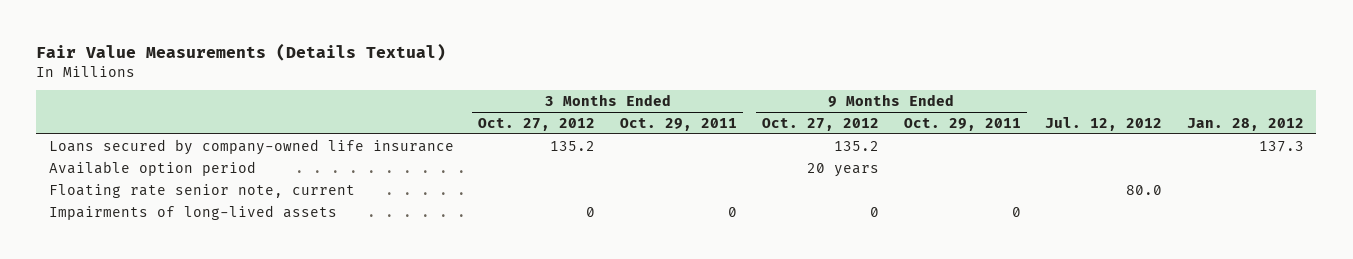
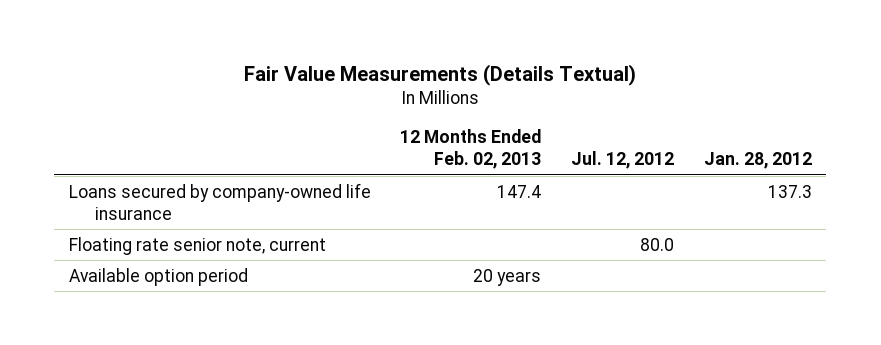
- | 3 Months Ended Oct. 27, 2012 | 3 Months Ended Oct. 29, 2011 | 9 Months Ended Oct. 27, 2012 | 9 Months Ended Oct. 29, 2011 | Jul. 12, 2012 | Jan. 28, 2012
+ | 12 Months Ended Feb. 02, 2013 | Jul. 12, 2012 | Jan. 28, 2012
- Impairments of long-lived assets | 0 | 0 | 0 | 0 | |
moved down: Available option period | 20 years | |

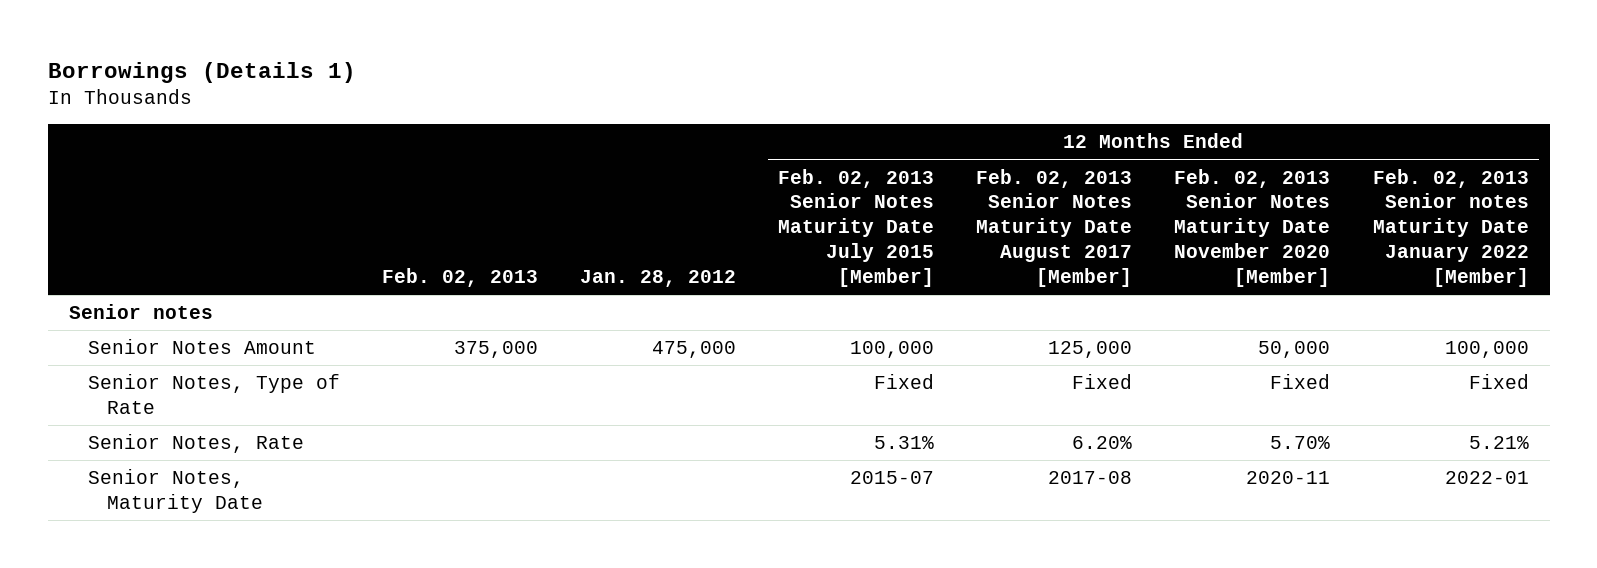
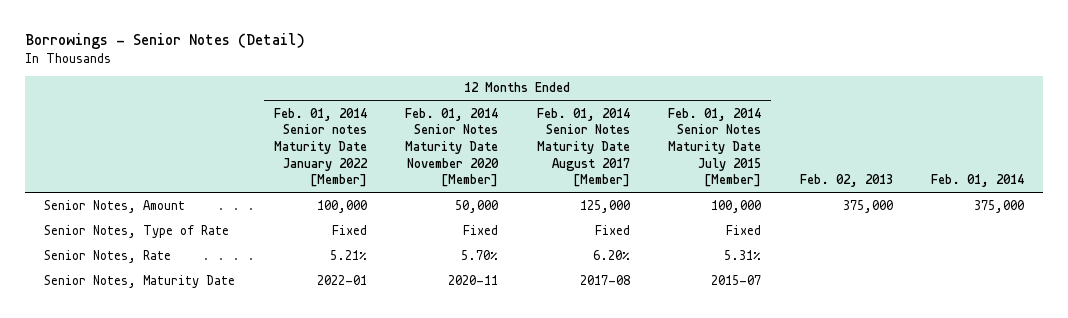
- Borrowings (Details 1)
+ Borrowings - Senior Notes (Detail)
- | Feb. 02, 2013 | Jan. 28, 2012 | 12 Months Ended Feb. 02, 2013 Senior Notes Maturity Date July 2015 [Member] | 12 Months Ended Feb. 02, 2013 Senior Notes Maturity Date August 2017 [Member] | 12 Months Ended Feb. 02, 2013 Senior Notes Maturity Date November 2020 [Member] | 12 Months Ended Feb. 02, 2013 Senior notes Maturity Date January 2022 [Member]
+ | 12 Months Ended Feb. 01, 2014 Senior notes Maturity Date January 2022 [Member] | 12 Months Ended Feb. 01, 2014 Senior Notes Maturity Date November 2020 [Member] | 12 Months Ended Feb. 01, 2014 Senior Notes Maturity Date August 2017 [Member] | 12 Months Ended Feb. 01, 2014 Senior Notes Maturity Date July 2015 [Member] | Feb. 02, 2013 | Feb. 01, 2014
- Senior notes
- Senior Notes Amount | 375,000 | 475,000 | 100,000 | 125,000 | 50,000 | 100,000
+ Senior Notes, Amount | 100,000 | 50,000 | 125,000 | 100,000 | 375,000 | 375,000

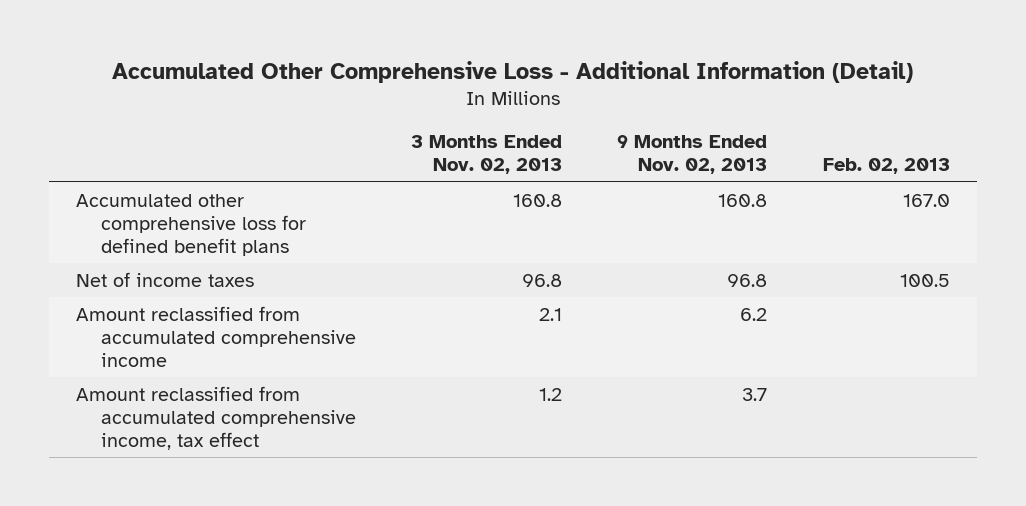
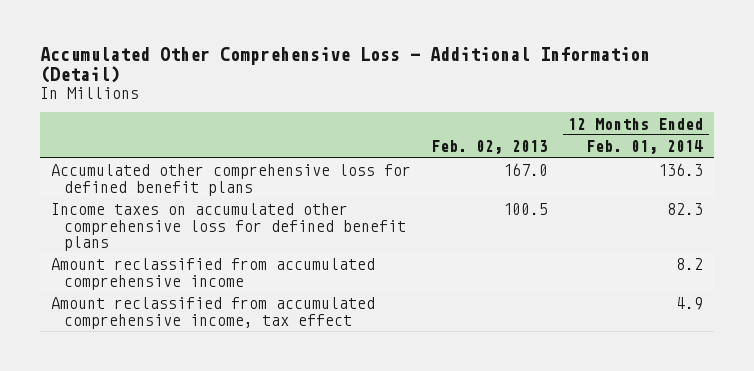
- | 3 Months Ended Nov. 02, 2013 | 9 Months Ended Nov. 02, 2013 | Feb. 02, 2013
+ | Feb. 02, 2013 | 12 Months Ended Feb. 01, 2014
- Net of income taxes | 96.8 | 96.8 | 100.5
+ Income taxes on accumulated other comprehensive loss for defined benefit plans | 100.5 | 82.3

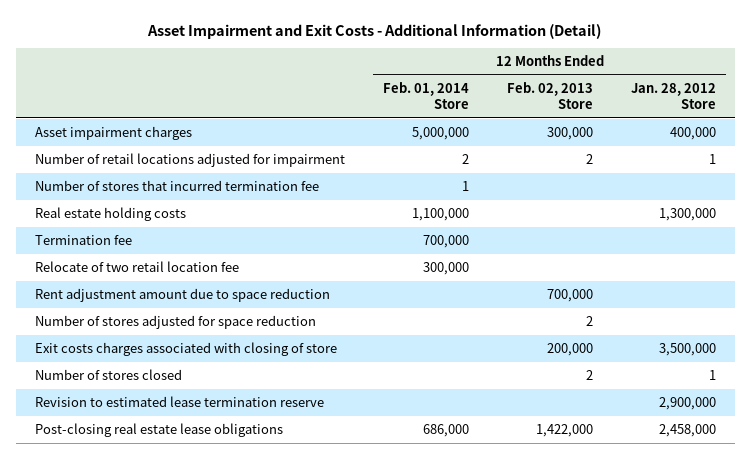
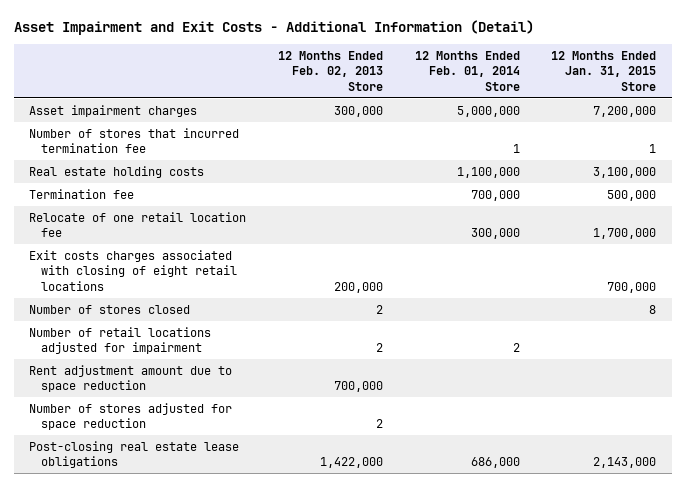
- | 12 Months Ended Feb. 01, 2014 Store | 12 Months Ended Feb. 02, 2013 Store | 12 Months Ended Jan. 28, 2012 Store
+ | 12 Months Ended Feb. 02, 2013 Store | 12 Months Ended Feb. 01, 2014 Store | 12 Months Ended Jan. 31, 2015 Store
- Relocate of two retail location fee | 300,000 | |
+ Relocate of one retail location fee | | 300,000 | 1,700,000
+ Exit costs charges associated with closing of eight retail locations | 200,000 | | 700,000
moved up: Number of stores closed | 2 | | 8
moved down: Number of retail locations adjusted for impairment | 2 | 2 |
- Exit costs charges associated with closing of store | | 200,000 | 3,500,000
- Revision to estimated lease termination reserve | | | 2,900,000

